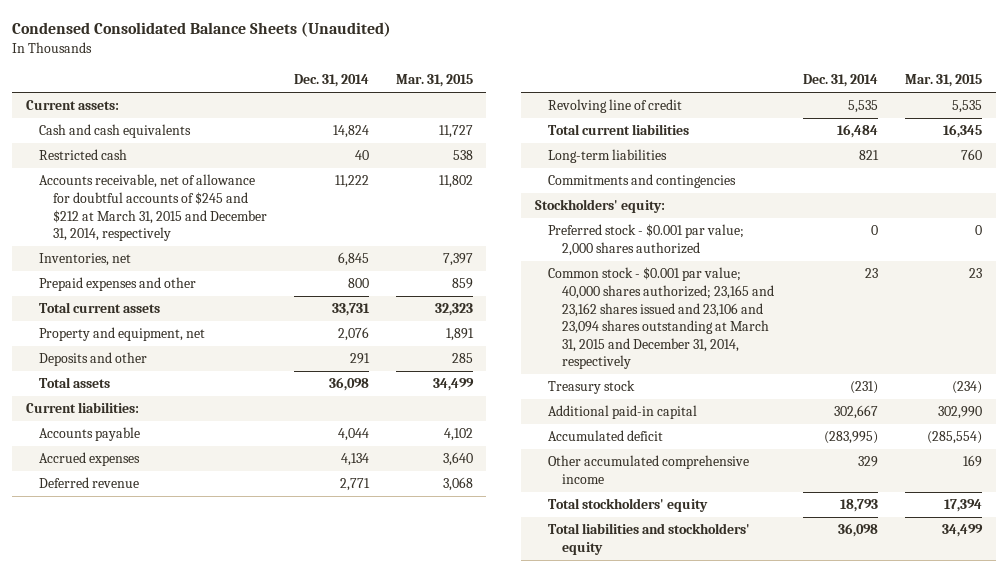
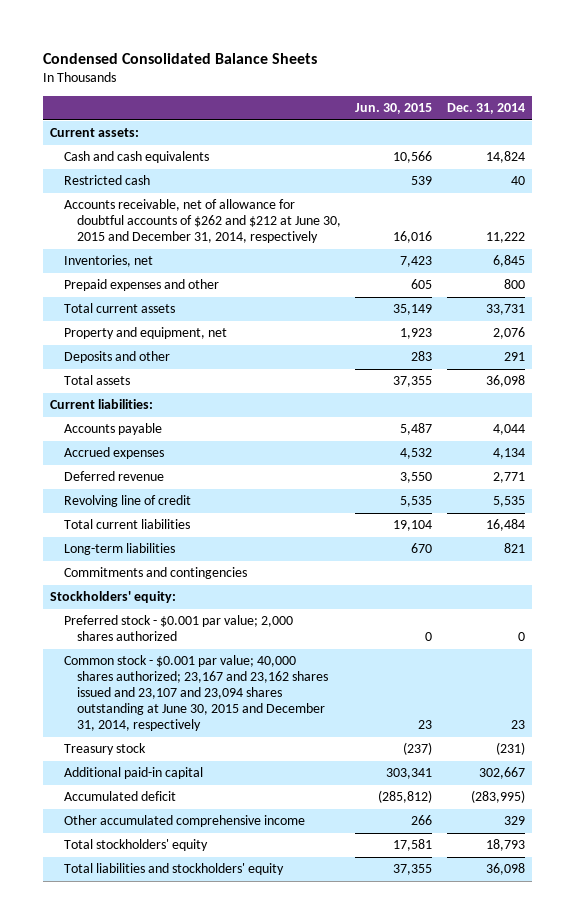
- Condensed Consolidated Balance Sheets (Unaudited)
+ Condensed Consolidated Balance Sheets
- | Dec. 31, 2014 | Mar. 31, 2015
+ | Jun. 30, 2015 | Dec. 31, 2014
- Accounts receivable, net of allowance for doubtful accounts of $245 and $212 at March 31, 2015 and December 31, 2014, respectively | 11,222 | 11,802
+ Accounts receivable, net of allowance for doubtful accounts of $262 and $212 at June 30, 2015 and December 31, 2014, respectively | 16,016 | 11,222
- Common stock - $0.001 par value; 40,000 shares authorized; 23,165 and 23,162 shares issued and 23,106 and 23,094 shares outstanding at March 31, 2015 and December 31, 2014, respectively | 23 | 23
+ Common stock - $0.001 par value; 40,000 shares authorized; 23,167 and 23,162 shares issued and 23,107 and 23,094 shares outstanding at June 30, 2015 and December 31, 2014, respectively | 23 | 23

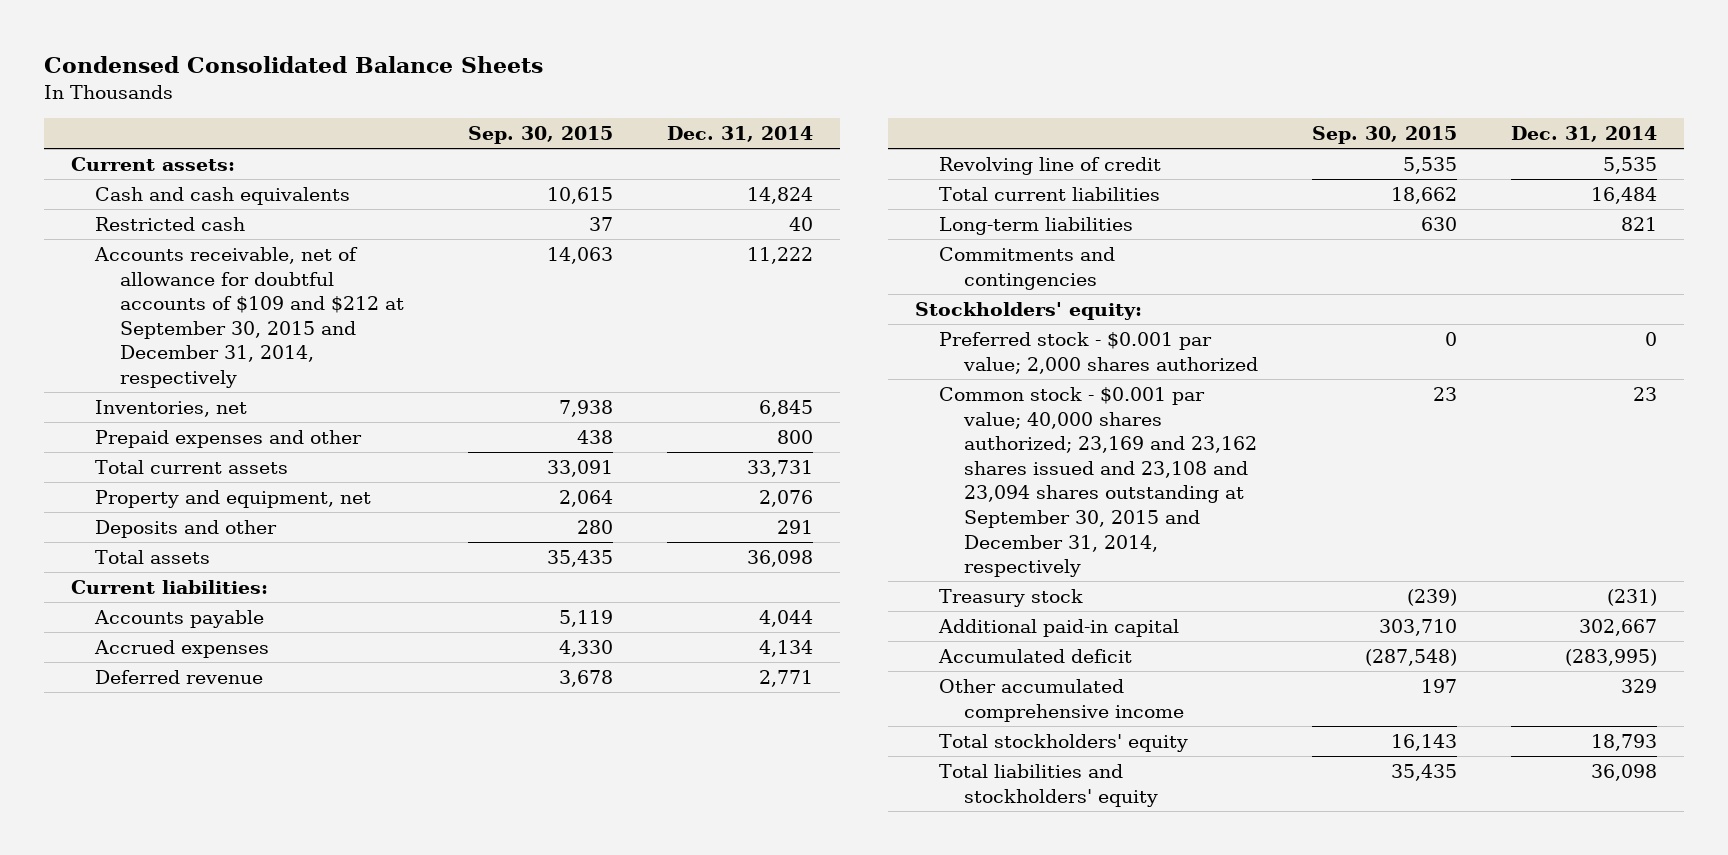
- | Jun. 30, 2015 | Dec. 31, 2014
+ | Sep. 30, 2015 | Dec. 31, 2014
- Accounts receivable, net of allowance for doubtful accounts of $262 and $212 at June 30, 2015 and December 31, 2014, respectively | 16,016 | 11,222
+ Accounts receivable, net of allowance for doubtful accounts of $109 and $212 at September 30, 2015 and December 31, 2014, respectively | 14,063 | 11,222
- Common stock - $0.001 par value; 40,000 shares authorized; 23,167 and 23,162 shares issued and 23,107 and 23,094 shares outstanding at June 30, 2015 and December 31, 2014, respectively | 23 | 23
+ Common stock - $0.001 par value; 40,000 shares authorized; 23,169 and 23,162 shares issued and 23,108 and 23,094 shares outstanding at September 30, 2015 and December 31, 2014, respectively | 23 | 23

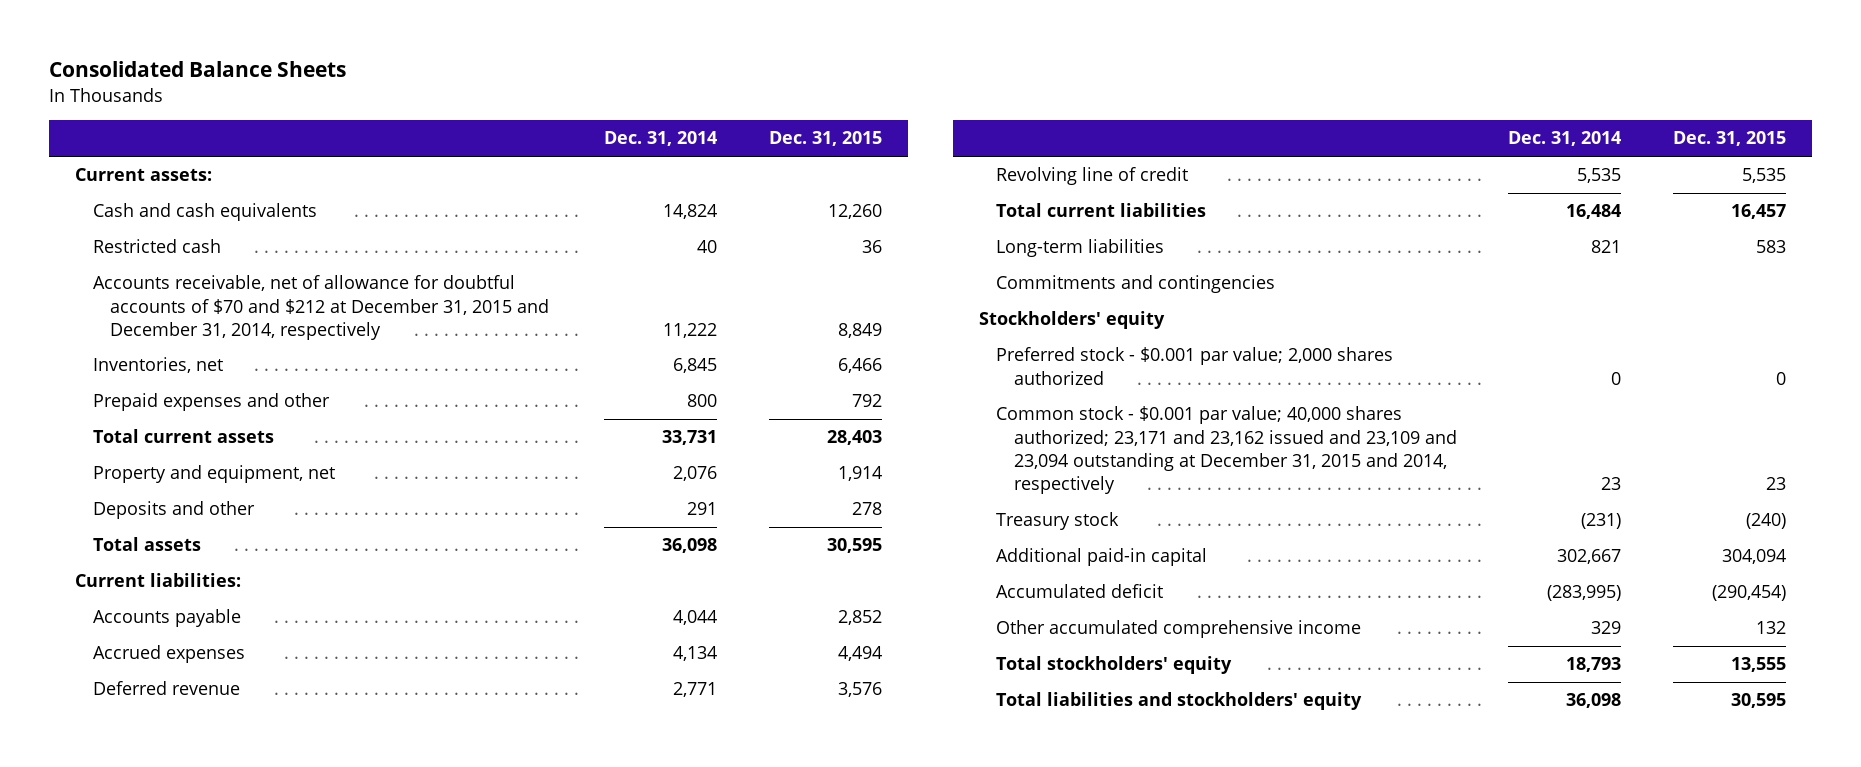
- Condensed Consolidated Balance Sheets
+ Consolidated Balance Sheets
- | Sep. 30, 2015 | Dec. 31, 2014
+ | Dec. 31, 2014 | Dec. 31, 2015
- Accounts receivable, net of allowance for doubtful accounts of $109 and $212 at September 30, 2015 and December 31, 2014, respectively | 14,063 | 11,222
+ Accounts receivable, net of allowance for doubtful accounts of $70 and $212 at December 31, 2015 and December 31, 2014, respectively | 11,222 | 8,849
- Stockholders' equity:
+ Stockholders' equity
- Common stock - $0.001 par value; 40,000 shares authorized; 23,169 and 23,162 shares issued and 23,108 and 23,094 shares outstanding at September 30, 2015 and December 31, 2014, respectively | 23 | 23
+ Common stock - $0.001 par value; 40,000 shares authorized; 23,171 and 23,162 issued and 23,109 and 23,094 outstanding at December 31, 2015 and 2014, respectively | 23 | 23

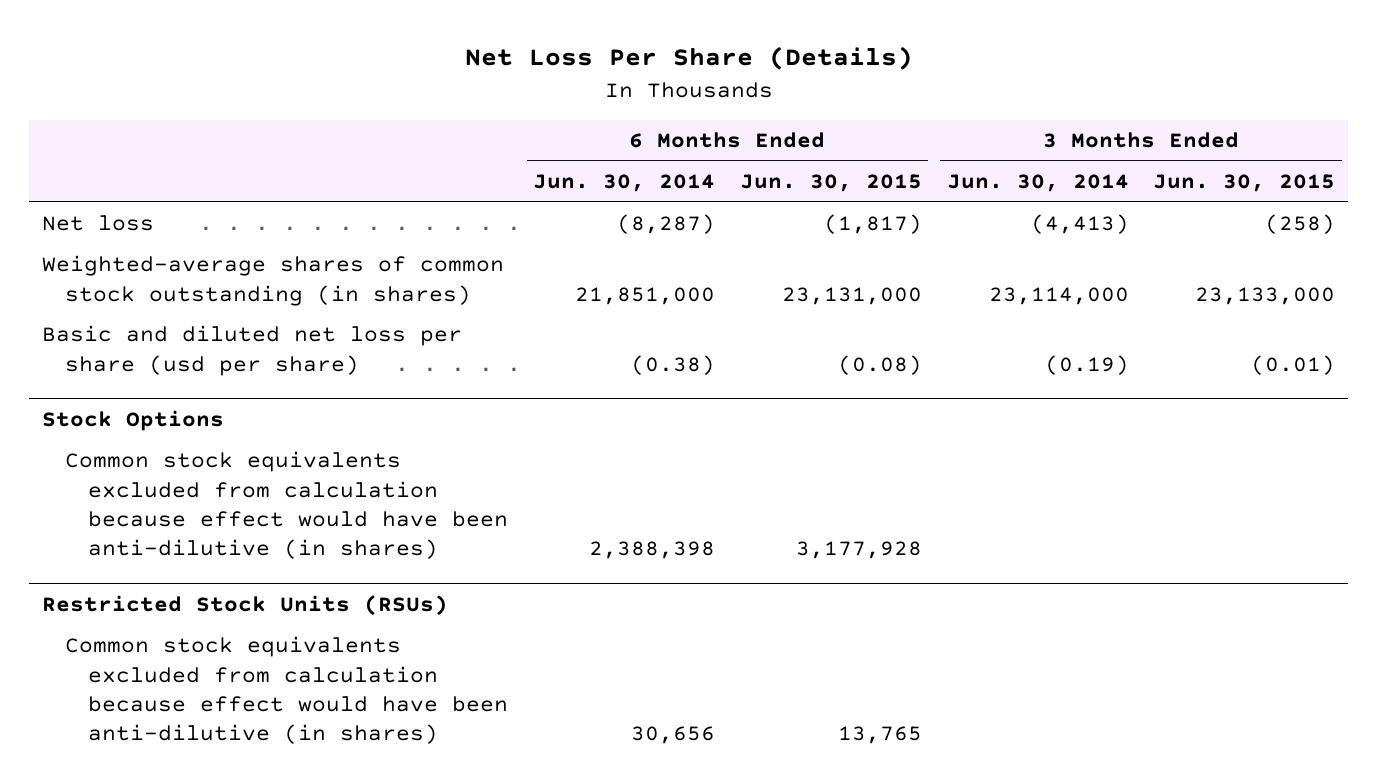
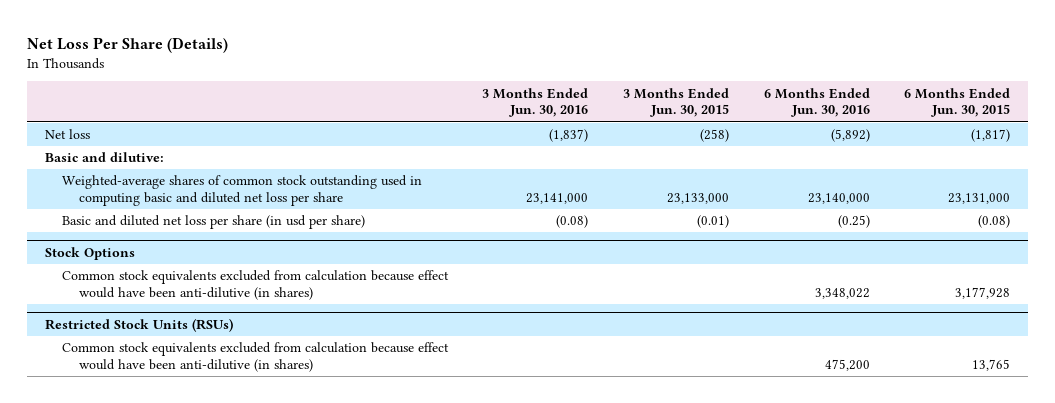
- | 6 Months Ended Jun. 30, 2014 | 6 Months Ended Jun. 30, 2015 | 3 Months Ended Jun. 30, 2014 | 3 Months Ended Jun. 30, 2015
+ | 3 Months Ended Jun. 30, 2016 | 3 Months Ended Jun. 30, 2015 | 6 Months Ended Jun. 30, 2016 | 6 Months Ended Jun. 30, 2015
- Weighted-average shares of common stock outstanding (in shares) | 21,851,000 | 23,131,000 | 23,114,000 | 23,133,000
- Basic and diluted net loss per share (usd per share) | (0.38) | (0.08) | (0.19) | (0.01)
+ Basic and dilutive:
+ Weighted-average shares of common stock outstanding used in computing basic and diluted net loss per share | 23,141,000 | 23,133,000 | 23,140,000 | 23,131,000
+ Basic and diluted net loss per share (in usd per share) | (0.08) | (0.01) | (0.25) | (0.08)

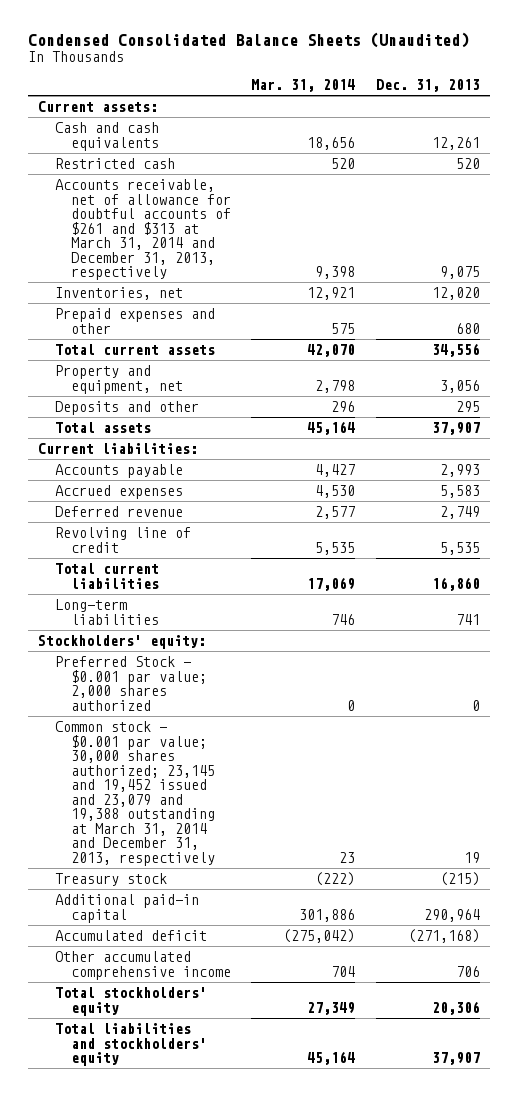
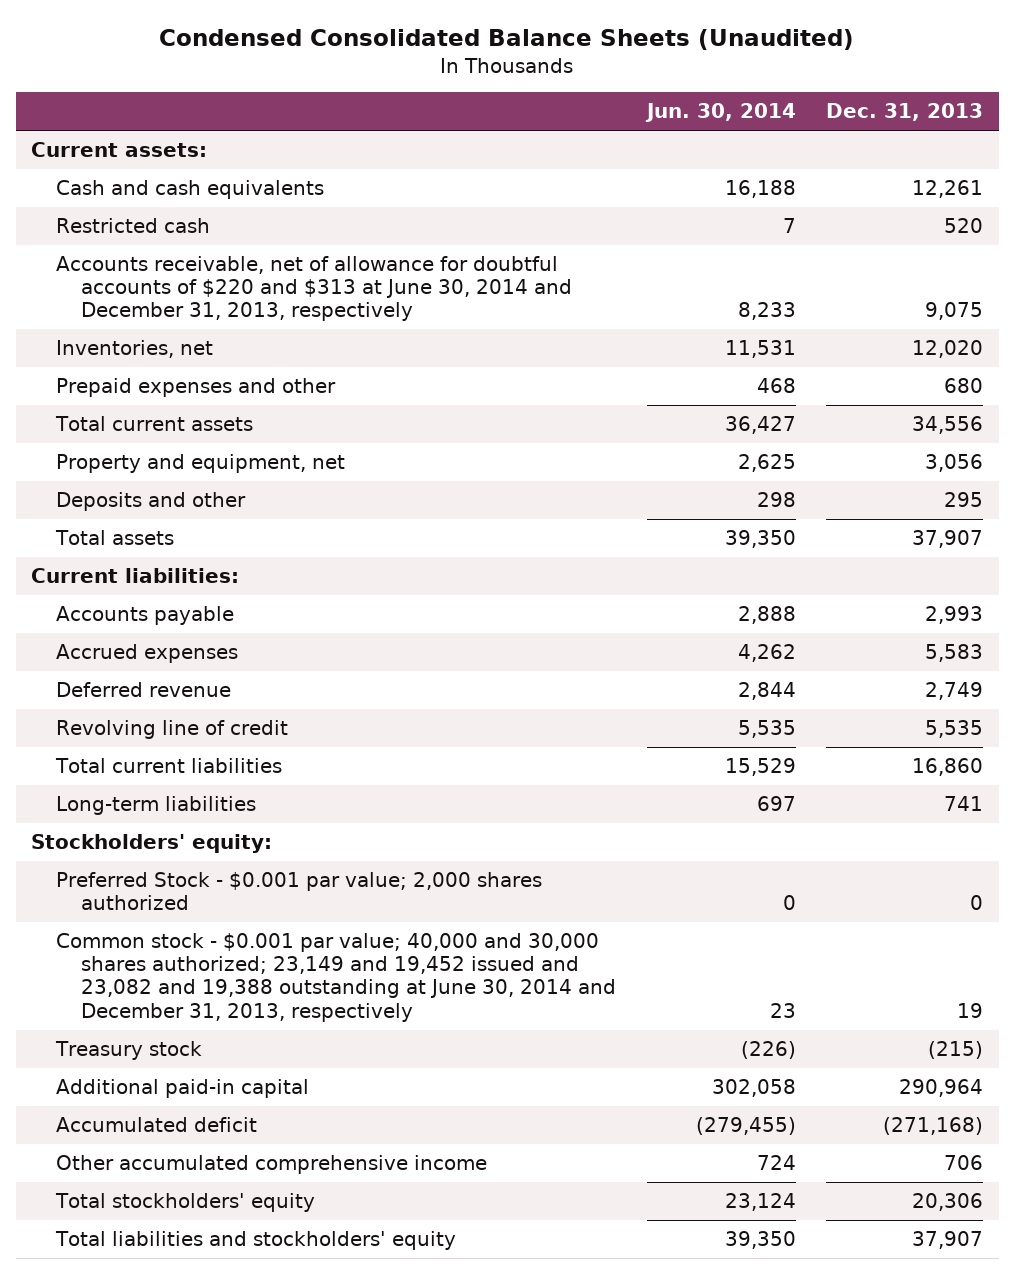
- | Mar. 31, 2014 | Dec. 31, 2013
+ | Jun. 30, 2014 | Dec. 31, 2013
- Accounts receivable, net of allowance for doubtful accounts of $261 and $313 at March 31, 2014 and December 31, 2013, respectively | 9,398 | 9,075
+ Accounts receivable, net of allowance for doubtful accounts of $220 and $313 at June 30, 2014 and December 31, 2013, respectively | 8,233 | 9,075
- Common stock - $0.001 par value; 30,000 shares authorized; 23,145 and 19,452 issued and 23,079 and 19,388 outstanding at March 31, 2014 and December 31, 2013, respectively | 23 | 19
+ Common stock - $0.001 par value; 40,000 and 30,000 shares authorized; 23,149 and 19,452 issued and 23,082 and 19,388 outstanding at June 30, 2014 and December 31, 2013, respectively | 23 | 19

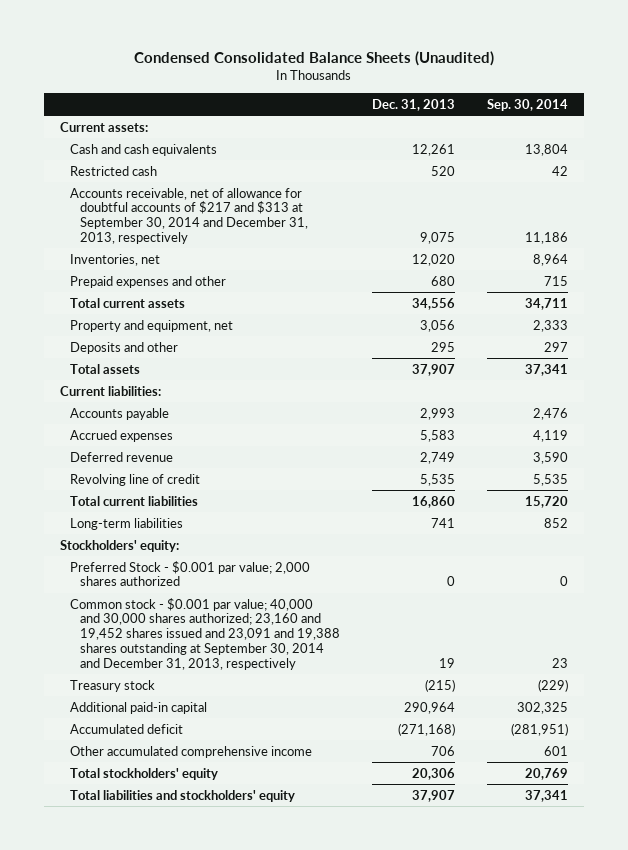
- | Jun. 30, 2014 | Dec. 31, 2013
+ | Dec. 31, 2013 | Sep. 30, 2014
- Accounts receivable, net of allowance for doubtful accounts of $220 and $313 at June 30, 2014 and December 31, 2013, respectively | 8,233 | 9,075
+ Accounts receivable, net of allowance for doubtful accounts of $217 and $313 at September 30, 2014 and December 31, 2013, respectively | 9,075 | 11,186
- Common stock - $0.001 par value; 40,000 and 30,000 shares authorized; 23,149 and 19,452 issued and 23,082 and 19,388 outstanding at June 30, 2014 and December 31, 2013, respectively | 23 | 19
+ Common stock - $0.001 par value; 40,000 and 30,000 shares authorized; 23,160 and 19,452 shares issued and 23,091 and 19,388 shares outstanding at September 30, 2014 and December 31, 2013, respectively | 19 | 23

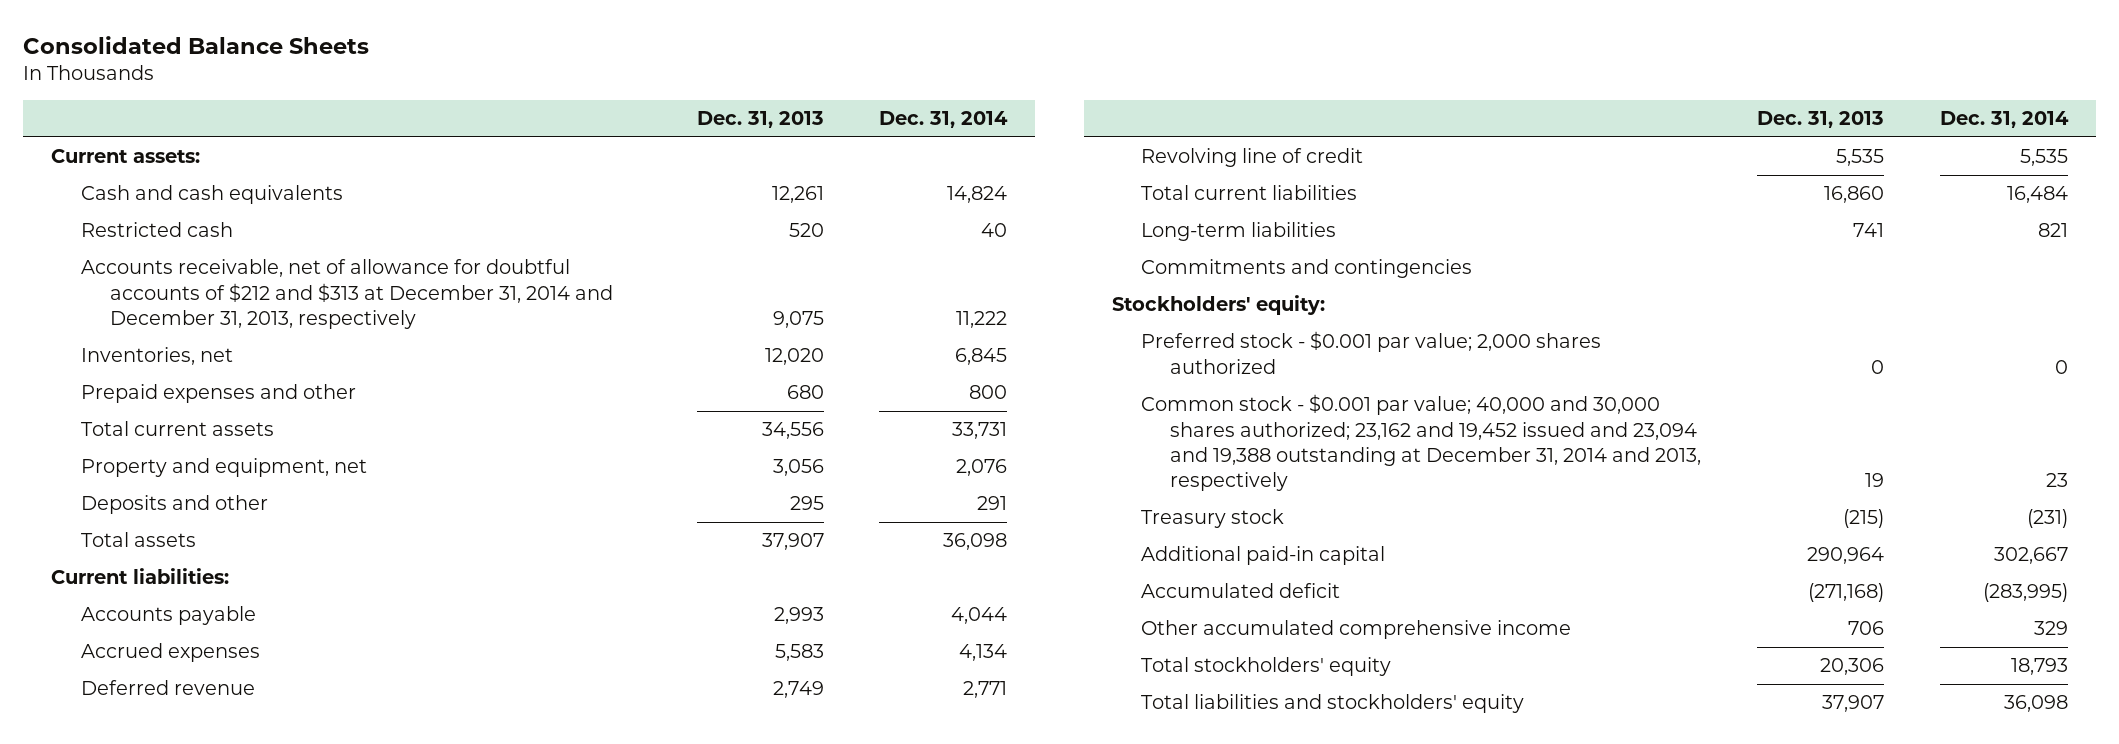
- Condensed Consolidated Balance Sheets (Unaudited)
+ Consolidated Balance Sheets
- | Dec. 31, 2013 | Sep. 30, 2014
+ | Dec. 31, 2013 | Dec. 31, 2014
- Accounts receivable, net of allowance for doubtful accounts of $217 and $313 at September 30, 2014 and December 31, 2013, respectively | 9,075 | 11,186
+ Accounts receivable, net of allowance for doubtful accounts of $212 and $313 at December 31, 2014 and December 31, 2013, respectively | 9,075 | 11,222
+ Commitments and contingencies
- Preferred Stock - $0.001 par value; 2,000 shares authorized | 0 | 0
- Common stock - $0.001 par value; 40,000 and 30,000 shares authorized; 23,160 and 19,452 shares issued and 23,091 and 19,388 shares outstanding at September 30, 2014 and December 31, 2013, respectively | 19 | 23
+ Preferred stock - $0.001 par value; 2,000 shares authorized | 0 | 0
+ Common stock - $0.001 par value; 40,000 and 30,000 shares authorized; 23,162 and 19,452 issued and 23,094 and 19,388 outstanding at December 31, 2014 and 2013, respectively | 19 | 23

